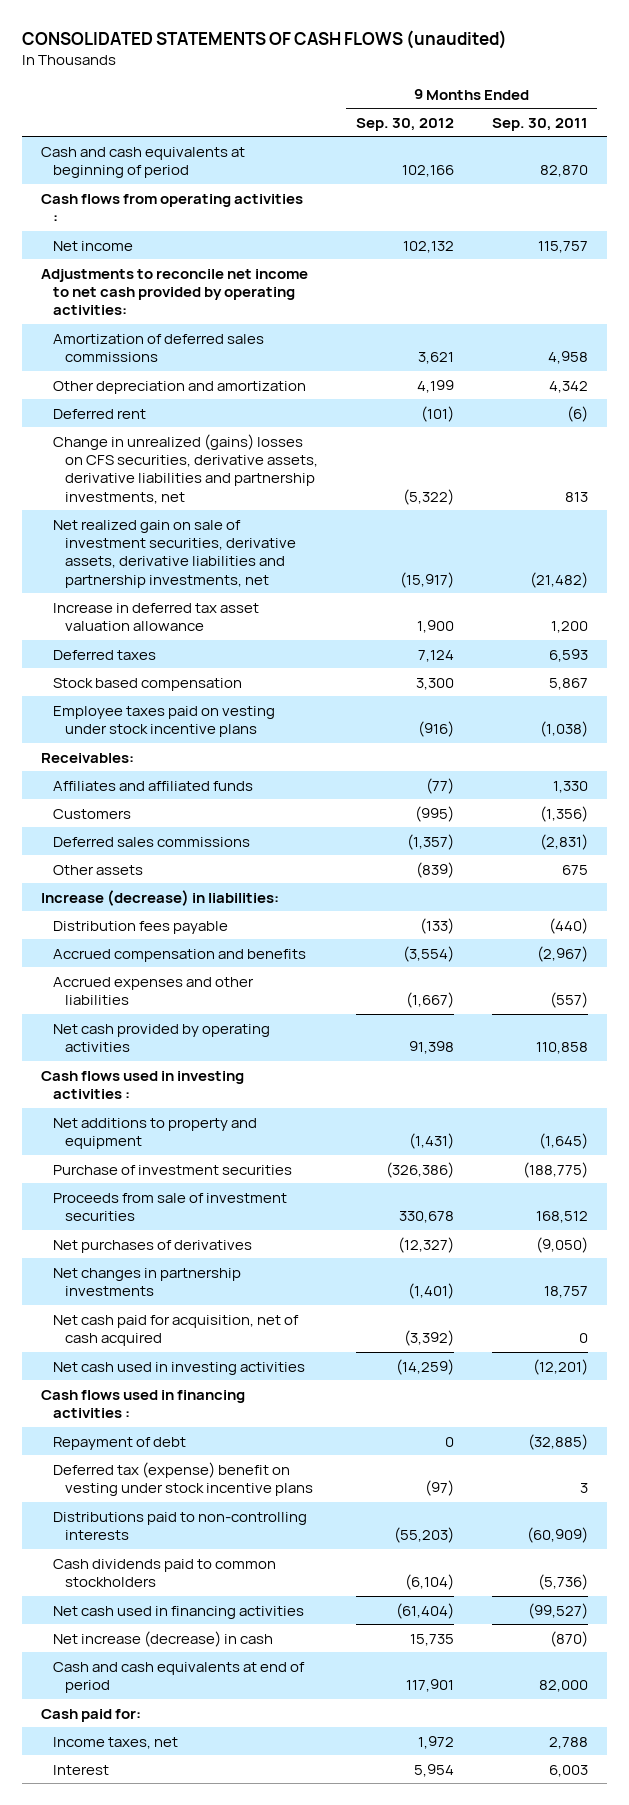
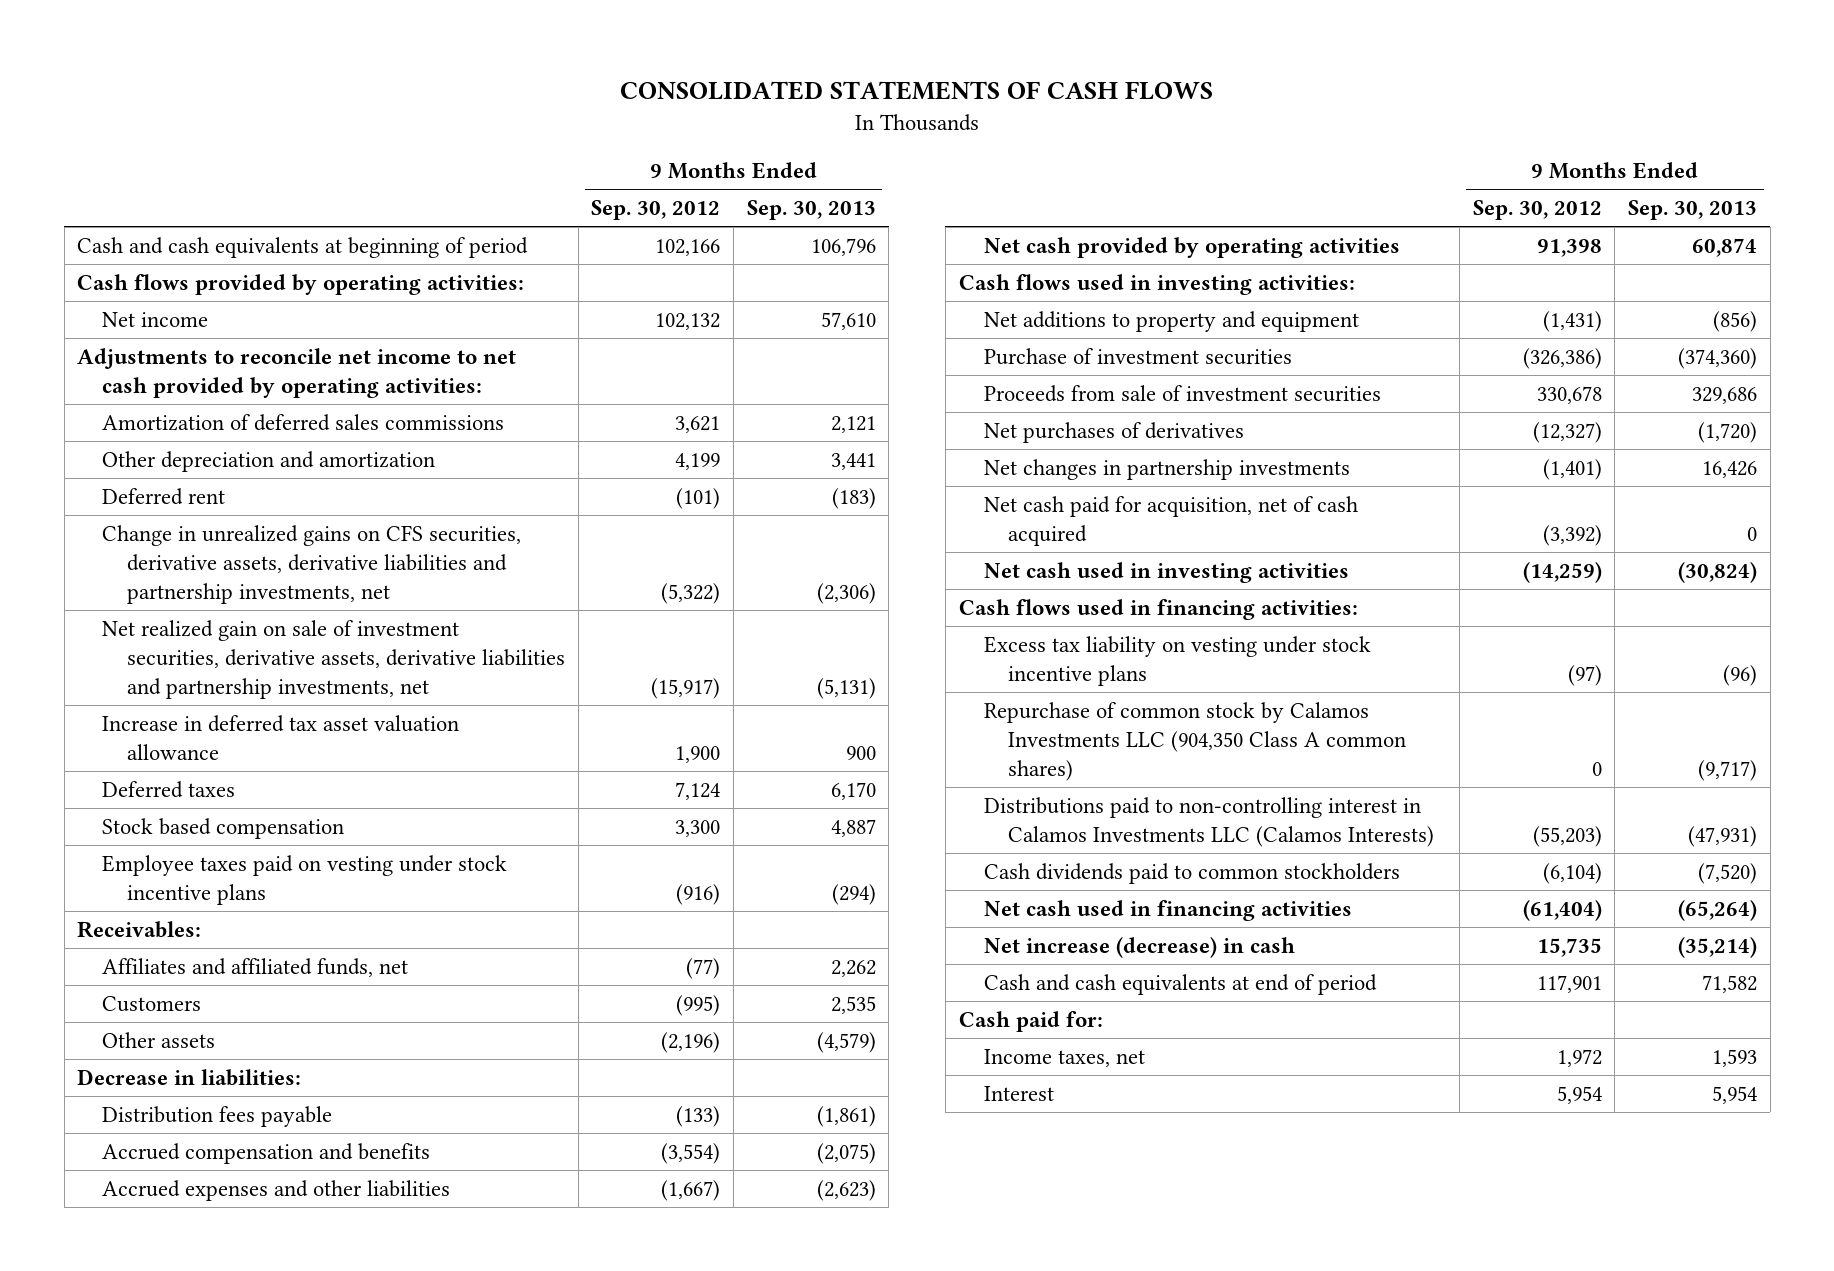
- CONSOLIDATED STATEMENTS OF CASH FLOWS (unaudited)
+ CONSOLIDATED STATEMENTS OF CASH FLOWS
- | 9 Months Ended Sep. 30, 2012 | 9 Months Ended Sep. 30, 2011
+ | 9 Months Ended Sep. 30, 2012 | 9 Months Ended Sep. 30, 2013
- Cash flows from operating activities :
+ Cash flows provided by operating activities:
- Change in unrealized (gains) losses on CFS securities, derivative assets, derivative liabilities and partnership investments, net | (5,322) | 813
+ Change in unrealized gains on CFS securities, derivative assets, derivative liabilities and partnership investments, net | (5,322) | (2,306)
- Affiliates and affiliated funds | (77) | 1,330
+ Affiliates and affiliated funds, net | (77) | 2,262
- Deferred sales commissions | (1,357) | (2,831)
- Other assets | (839) | 675
- Increase (decrease) in liabilities:
+ Other assets | (2,196) | (4,579)
+ Decrease in liabilities:
- Cash flows used in investing activities :
+ Cash flows used in investing activities:
- Cash flows used in financing activities :
- Repayment of debt | 0 | (32,885)
- Deferred tax (expense) benefit on vesting under stock incentive plans | (97) | 3
- Distributions paid to non-controlling interests | (55,203) | (60,909)
+ Cash flows used in financing activities:
+ Excess tax liability on vesting under stock incentive plans | (97) | (96)
+ Repurchase of common stock by Calamos Investments LLC (904,350 Class A common shares) | 0 | (9,717)
+ Distributions paid to non-controlling interest in Calamos Investments LLC (Calamos Interests) | (55,203) | (47,931)

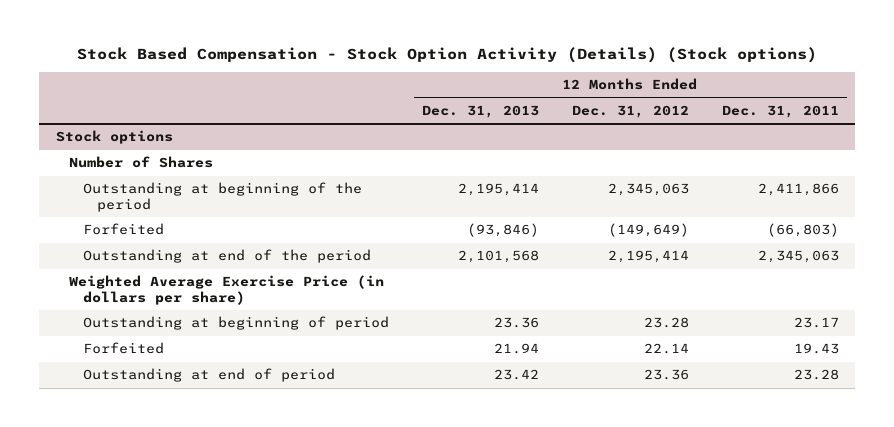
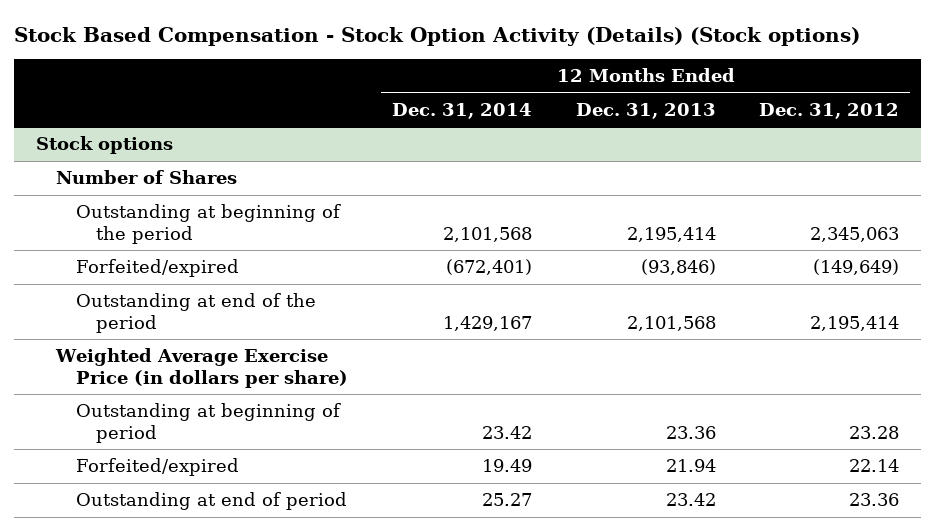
- | 12 Months Ended Dec. 31, 2013 | 12 Months Ended Dec. 31, 2012 | 12 Months Ended Dec. 31, 2011
+ | 12 Months Ended Dec. 31, 2014 | 12 Months Ended Dec. 31, 2013 | 12 Months Ended Dec. 31, 2012
@ Stock options
- Forfeited | (93,846) | (149,649) | (66,803)
+ Forfeited/expired | (672,401) | (93,846) | (149,649)
- Forfeited | 21.94 | 22.14 | 19.43
+ Forfeited/expired | 19.49 | 21.94 | 22.14

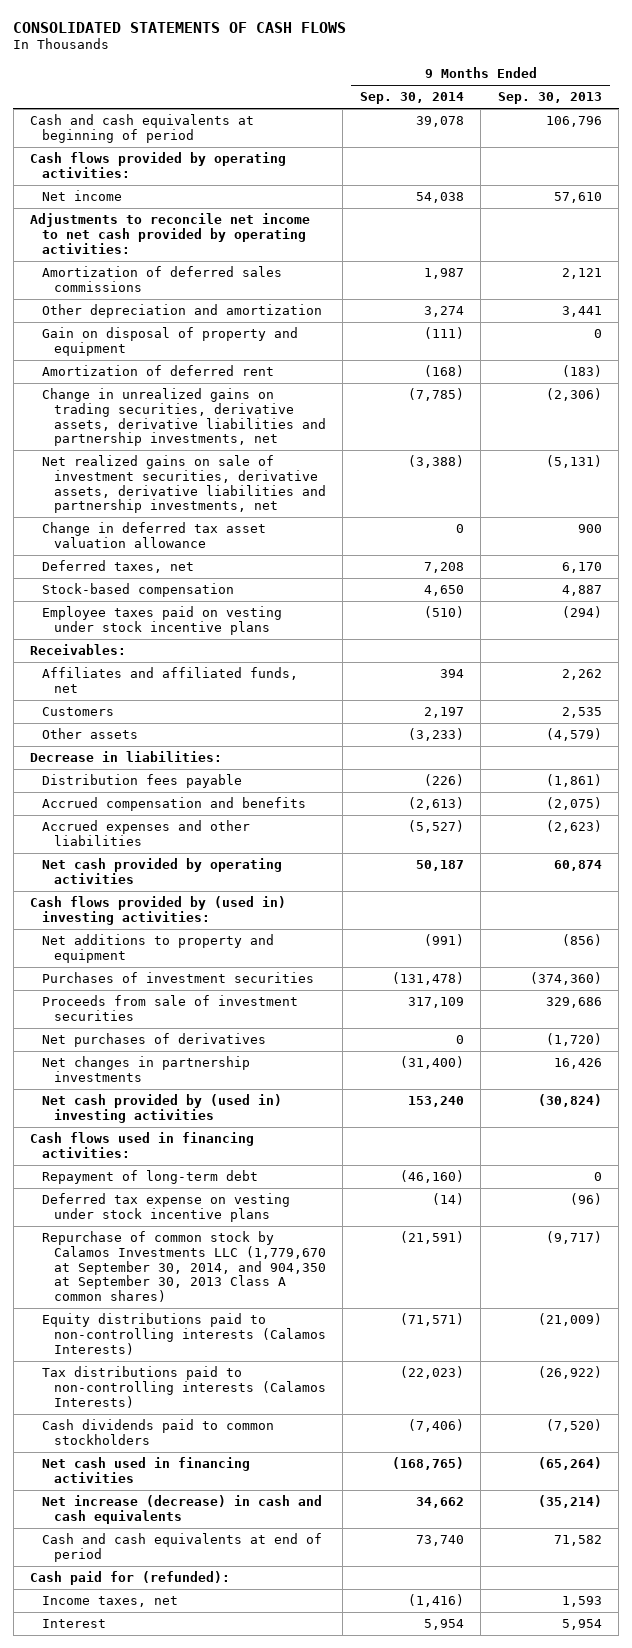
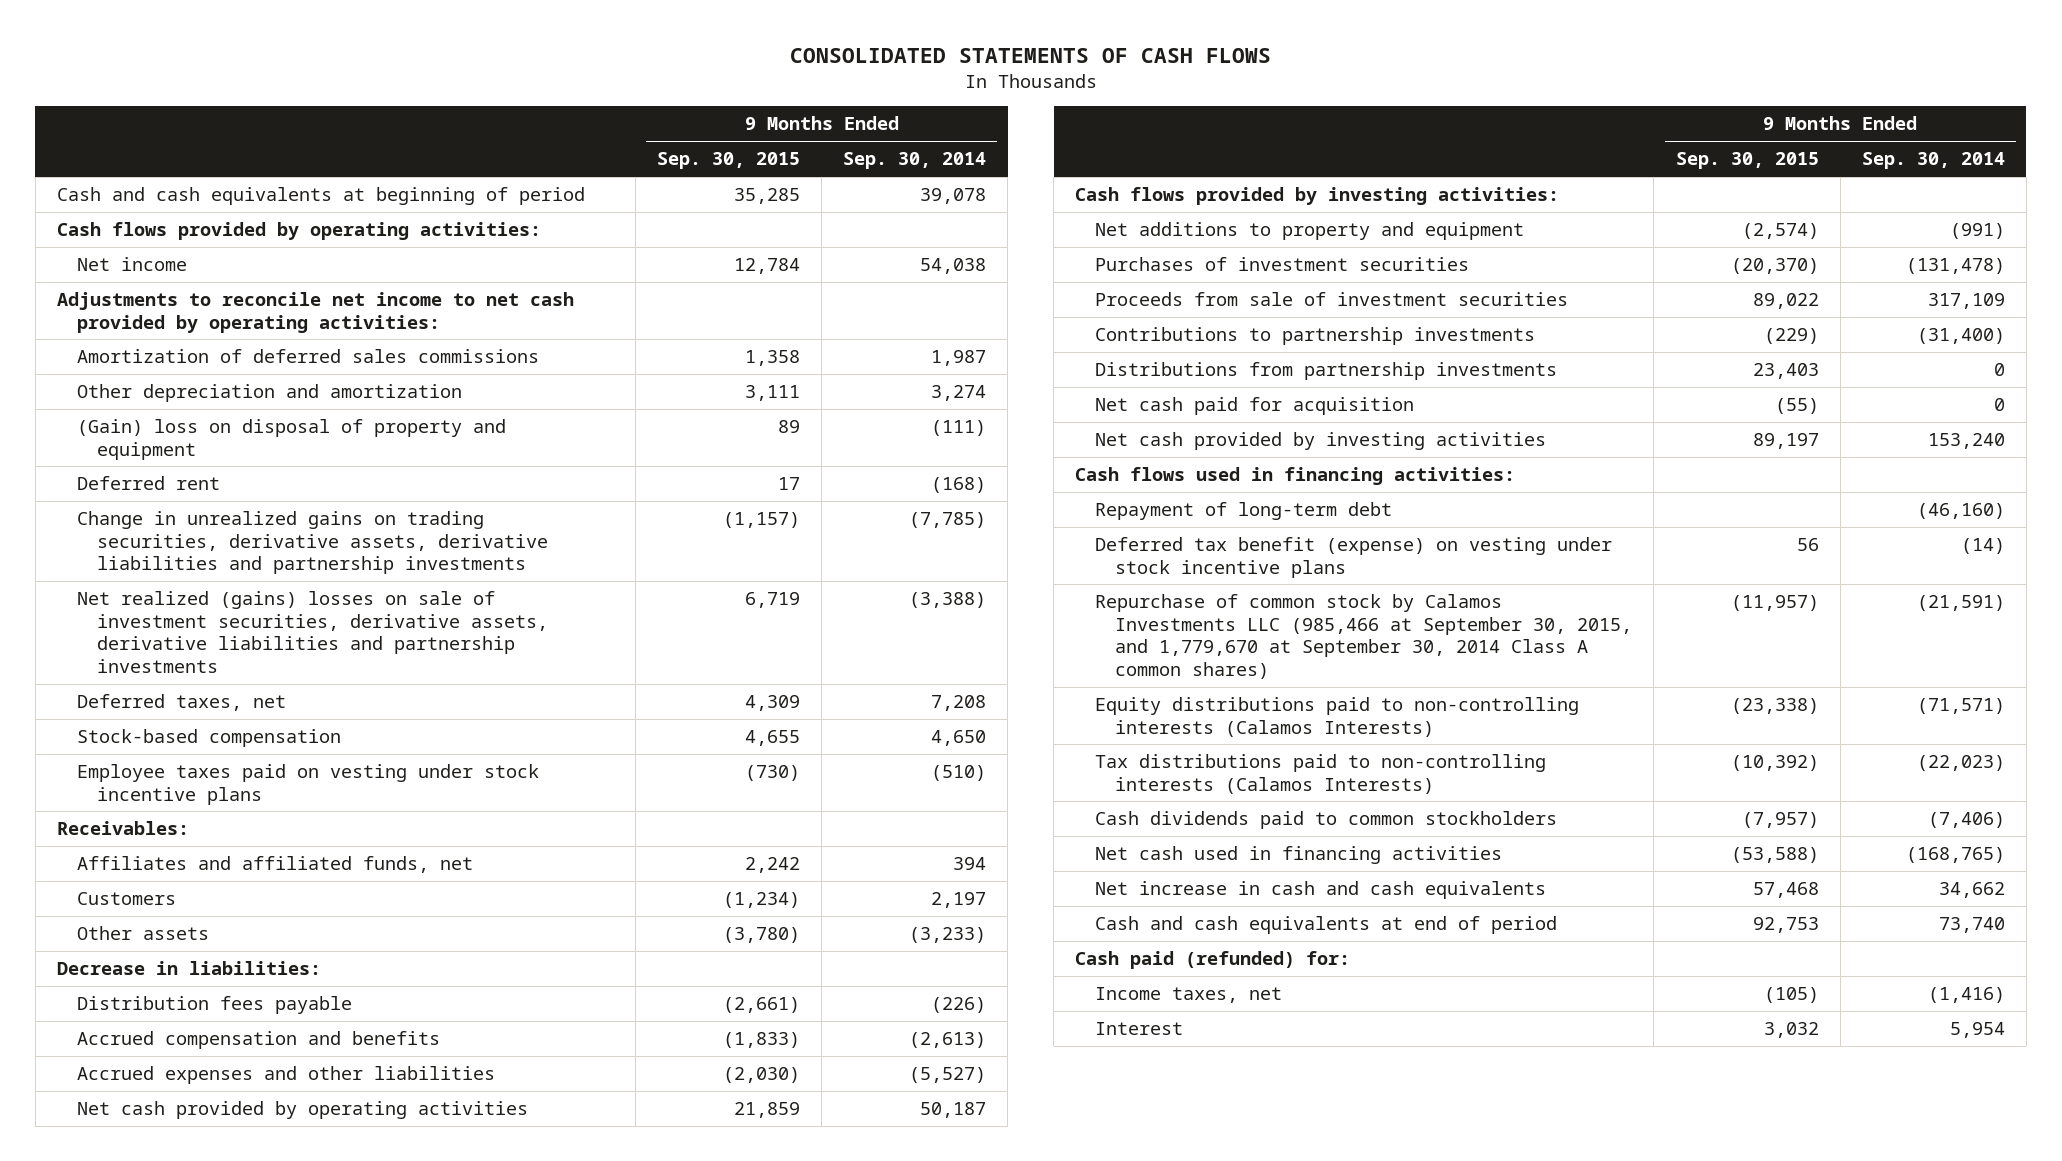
- | 9 Months Ended Sep. 30, 2014 | 9 Months Ended Sep. 30, 2013
+ | 9 Months Ended Sep. 30, 2015 | 9 Months Ended Sep. 30, 2014
- Gain on disposal of property and equipment | (111) | 0
- Amortization of deferred rent | (168) | (183)
- Change in unrealized gains on trading securities, derivative assets, derivative liabilities and partnership investments, net | (7,785) | (2,306)
- Net realized gains on sale of investment securities, derivative assets, derivative liabilities and partnership investments, net | (3,388) | (5,131)
- Change in deferred tax asset valuation allowance | 0 | 900
+ (Gain) loss on disposal of property and equipment | 89 | (111)
+ Deferred rent | 17 | (168)
+ Change in unrealized gains on trading securities, derivative assets, derivative liabilities and partnership investments | (1,157) | (7,785)
+ Net realized (gains) losses on sale of investment securities, derivative assets, derivative liabilities and partnership investments | 6,719 | (3,388)
- Cash flows provided by (used in) investing activities:
+ Cash flows provided by investing activities:
- Net purchases of derivatives | 0 | (1,720)
- Net changes in partnership investments | (31,400) | 16,426
- Net cash provided by (used in) investing activities | 153,240 | (30,824)
+ Contributions to partnership investments | (229) | (31,400)
+ Distributions from partnership investments | 23,403 | 0
+ Net cash paid for acquisition | (55) | 0
+ Net cash provided by investing activities | 89,197 | 153,240
- Deferred tax expense on vesting under stock incentive plans | (14) | (96)
- Repurchase of common stock by Calamos Investments LLC (1,779,670 at September 30, 2014, and 904,350 at September 30, 2013 Class A common shares) | (21,591) | (9,717)
+ Deferred tax benefit (expense) on vesting under stock incentive plans | 56 | (14)
+ Repurchase of common stock by Calamos Investments LLC (985,466 at September 30, 2015, and 1,779,670 at September 30, 2014 Class A common shares) | (11,957) | (21,591)
- Net increase (decrease) in cash and cash equivalents | 34,662 | (35,214)
+ Net increase in cash and cash equivalents | 57,468 | 34,662
- Cash paid for (refunded):
+ Cash paid (refunded) for:

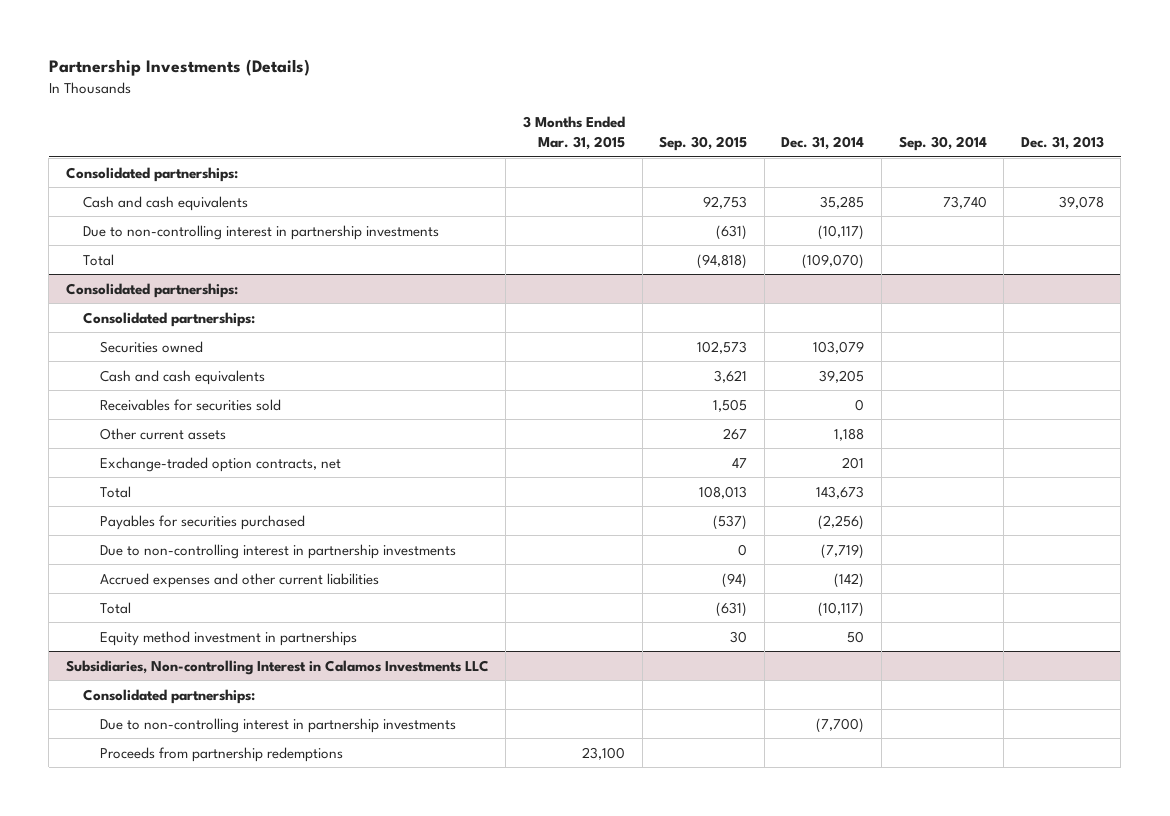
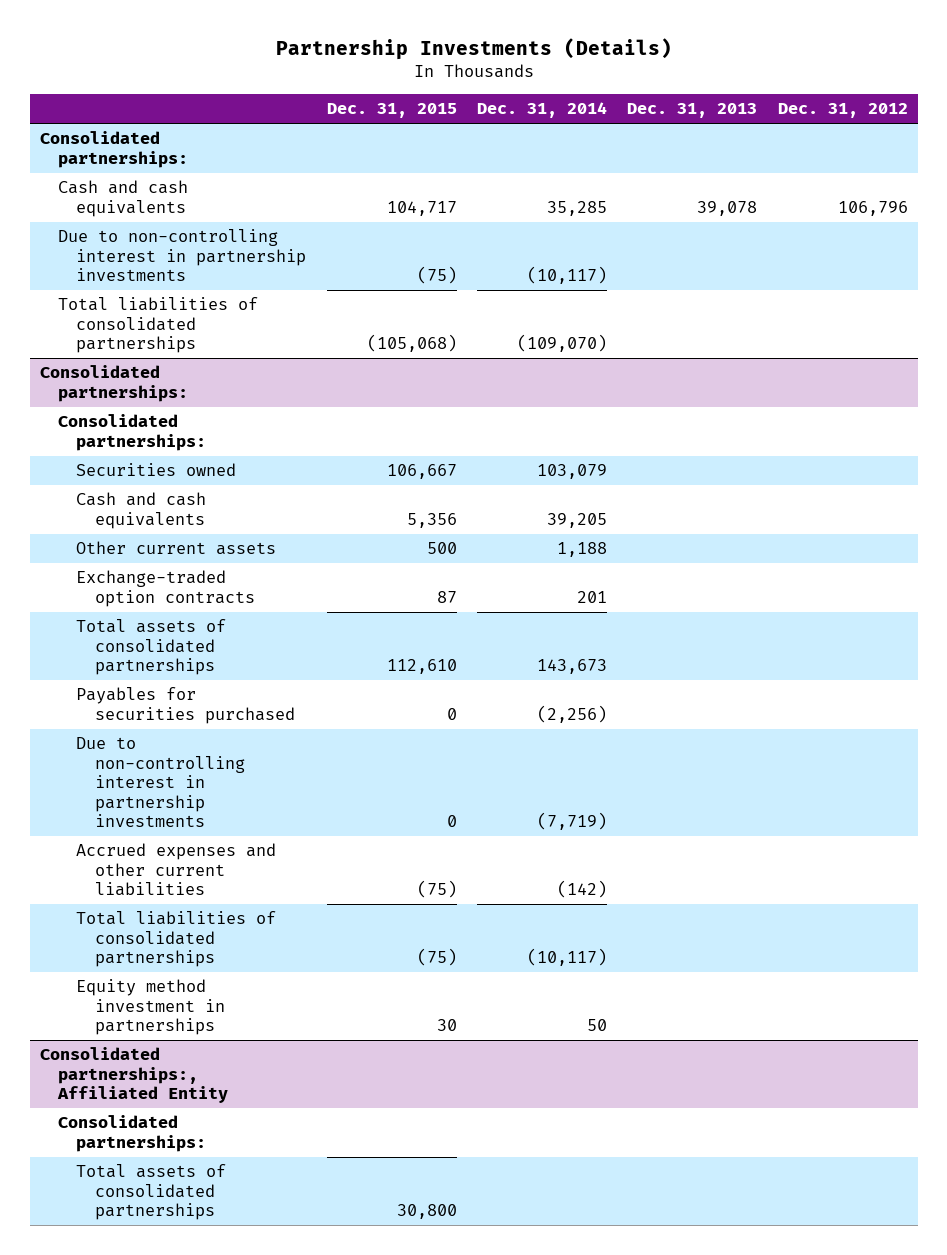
- | 3 Months Ended Mar. 31, 2015 | Sep. 30, 2015 | Dec. 31, 2014 | Sep. 30, 2014 | Dec. 31, 2013
+ | Dec. 31, 2015 | Dec. 31, 2014 | Dec. 31, 2013 | Dec. 31, 2012
- Total | | (94,818) | (109,070) | |
+ Total liabilities of consolidated partnerships | (105,068) | (109,070) | |
@ Consolidated partnerships:
- Receivables for securities sold | | 1,505 | 0 | |
- Exchange-traded option contracts, net | | 47 | 201 | |
- Total | | 108,013 | 143,673 | |
+ Exchange-traded option contracts | 87 | 201 | |
+ Total assets of consolidated partnerships | 112,610 | 143,673 | |
- Total | | (631) | (10,117) | |
+ Total liabilities of consolidated partnerships | (75) | (10,117) | |
- Subsidiaries, Non-controlling Interest in Calamos Investments LLC
+ Consolidated partnerships:, Affiliated Entity
- Due to non-controlling interest in partnership investments | | | (7,700) | |
- Proceeds from partnership redemptions | 23,100 | | | |
+ Total assets of consolidated partnerships | 30,800 | | |

